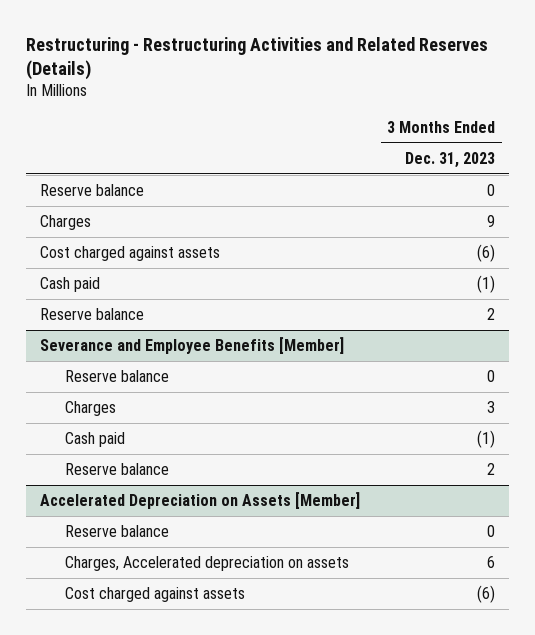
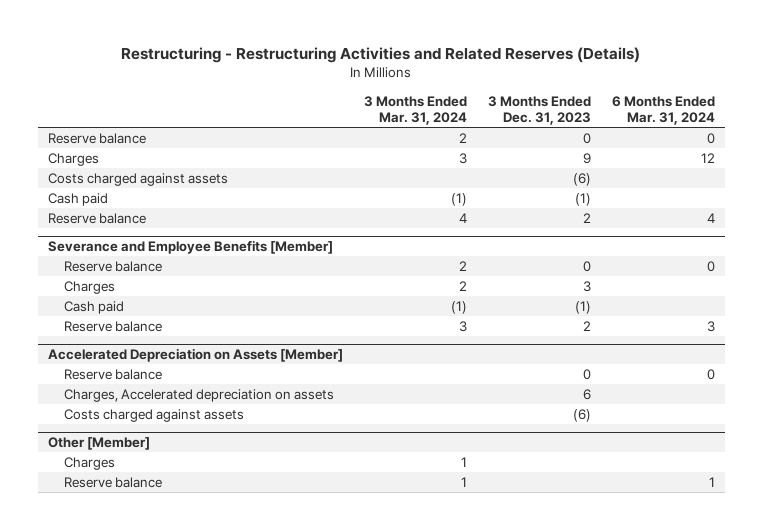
- | 3 Months Ended Dec. 31, 2023
+ | 3 Months Ended Mar. 31, 2024 | 3 Months Ended Dec. 31, 2023 | 6 Months Ended Mar. 31, 2024
- Cost charged against assets | (6)
+ Costs charged against assets | | (6) |
@ Accelerated Depreciation on Assets [Member]
- Cost charged against assets | (6)
+ Costs charged against assets | | (6) |
+ Other [Member]
+ Charges | 1 | |
+ Reserve balance | 1 | | 1

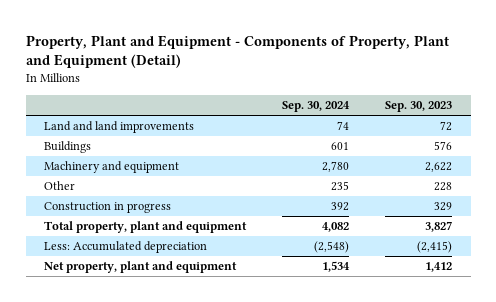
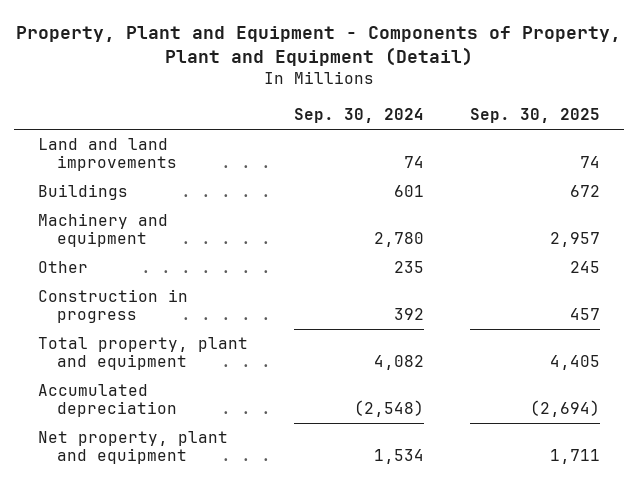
- | Sep. 30, 2024 | Sep. 30, 2023
+ | Sep. 30, 2024 | Sep. 30, 2025
- Less: Accumulated depreciation | (2,548) | (2,415)
+ Accumulated depreciation | (2,548) | (2,694)

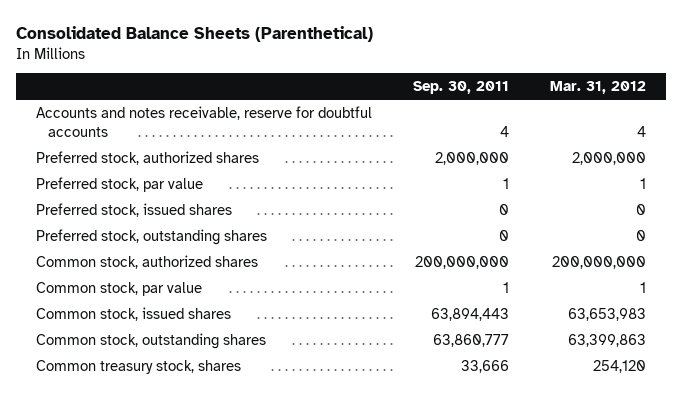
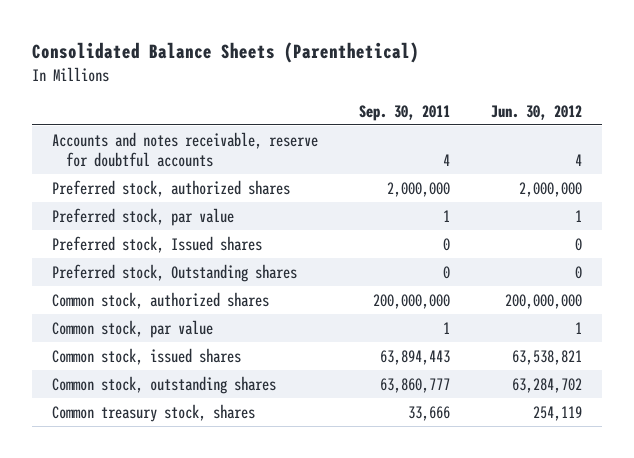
- | Sep. 30, 2011 | Mar. 31, 2012
+ | Sep. 30, 2011 | Jun. 30, 2012
- Preferred stock, issued shares | 0 | 0
- Preferred stock, outstanding shares | 0 | 0
+ Preferred stock, Issued shares | 0 | 0
+ Preferred stock, Outstanding shares | 0 | 0

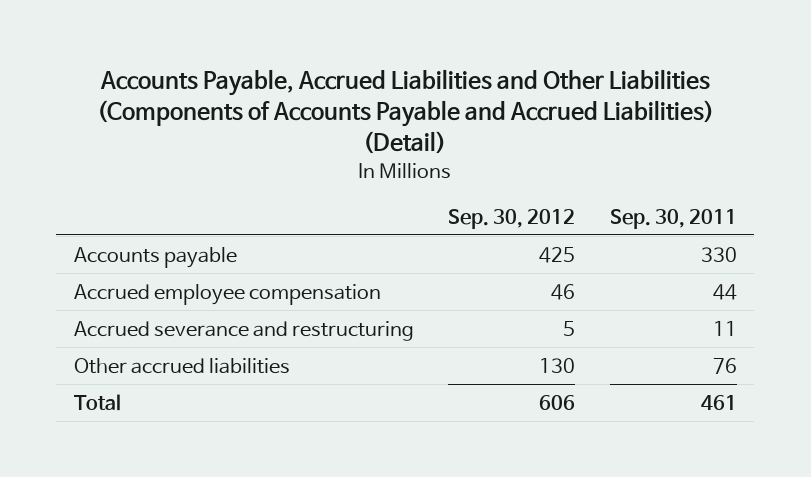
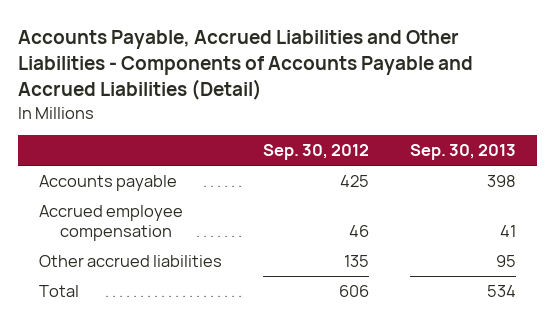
- Accounts Payable, Accrued Liabilities and Other Liabilities (Components of Accounts Payable and Accrued Liabilities) (Detail)
+ Accounts Payable, Accrued Liabilities and Other Liabilities - Components of Accounts Payable and Accrued Liabilities (Detail)
- | Sep. 30, 2012 | Sep. 30, 2011
+ | Sep. 30, 2012 | Sep. 30, 2013
- Accrued severance and restructuring | 5 | 11
- Other accrued liabilities | 130 | 76
+ Other accrued liabilities | 135 | 95

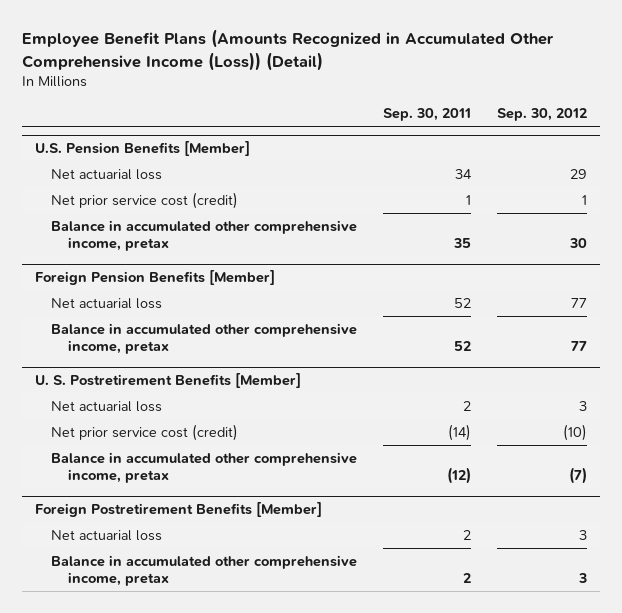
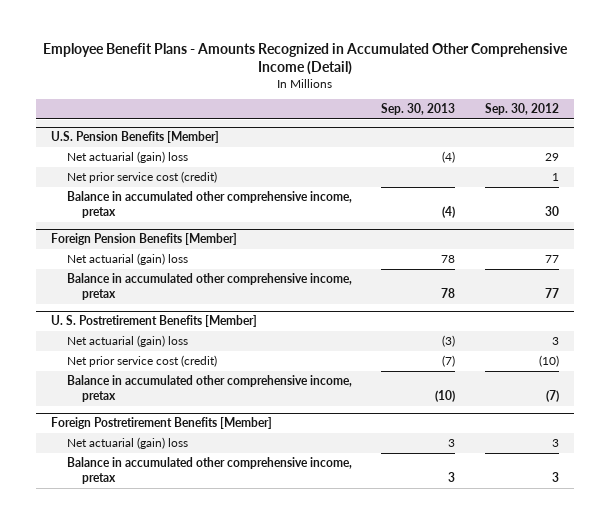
- Employee Benefit Plans (Amounts Recognized in Accumulated Other Comprehensive Income (Loss)) (Detail)
+ Employee Benefit Plans - Amounts Recognized in Accumulated Other Comprehensive Income (Detail)
- | Sep. 30, 2011 | Sep. 30, 2012
+ | Sep. 30, 2013 | Sep. 30, 2012
@ U.S. Pension Benefits [Member]
- Net actuarial loss | 34 | 29
+ Net actuarial (gain) loss | (4) | 29
@ Foreign Pension Benefits [Member]
- Net actuarial loss | 52 | 77
+ Net actuarial (gain) loss | 78 | 77
@ U. S. Postretirement Benefits [Member]
- Net actuarial loss | 2 | 3
+ Net actuarial (gain) loss | (3) | 3
@ Foreign Postretirement Benefits [Member]
- Net actuarial loss | 2 | 3
+ Net actuarial (gain) loss | 3 | 3

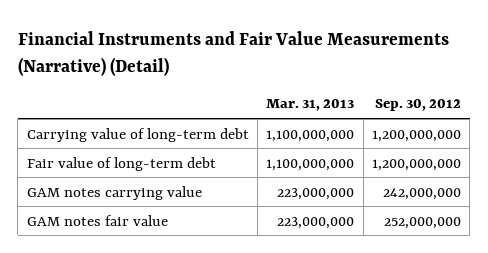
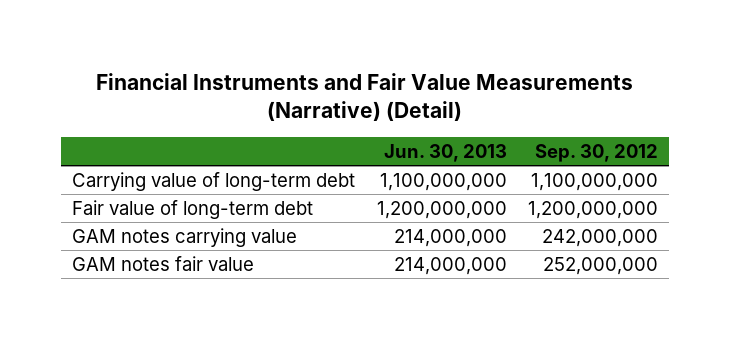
- | Mar. 31, 2013 | Sep. 30, 2012
+ | Jun. 30, 2013 | Sep. 30, 2012
- Carrying value of long-term debt | 1,100,000,000 | 1,200,000,000
+ Carrying value of long-term debt | 1,100,000,000 | 1,100,000,000

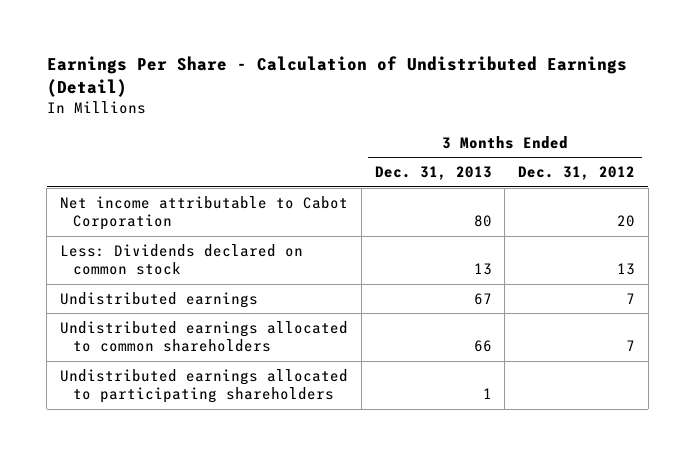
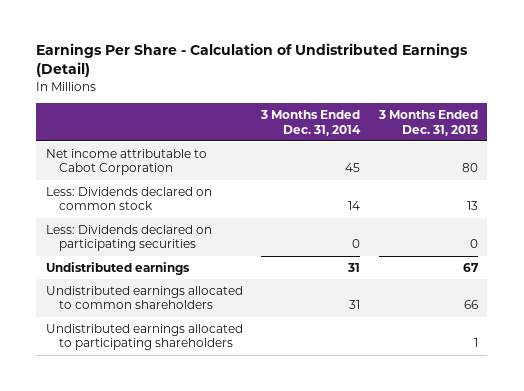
- | 3 Months Ended Dec. 31, 2013 | 3 Months Ended Dec. 31, 2012
+ | 3 Months Ended Dec. 31, 2014 | 3 Months Ended Dec. 31, 2013
+ Less: Dividends declared on participating securities | 0 | 0

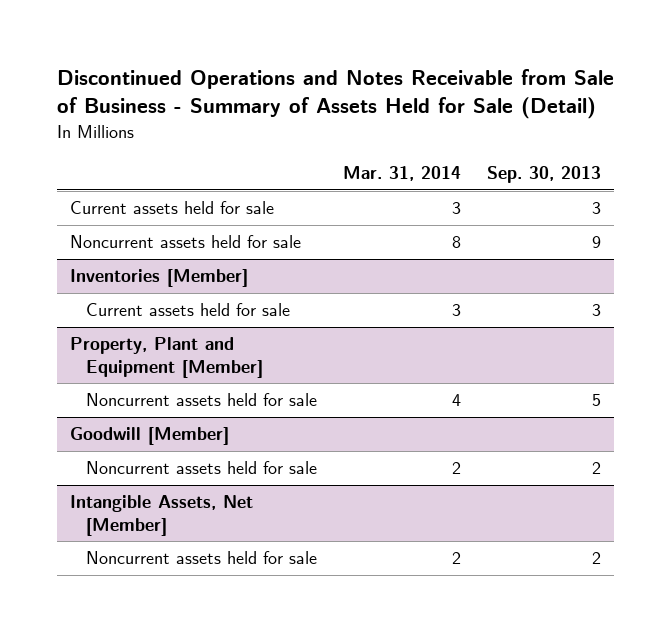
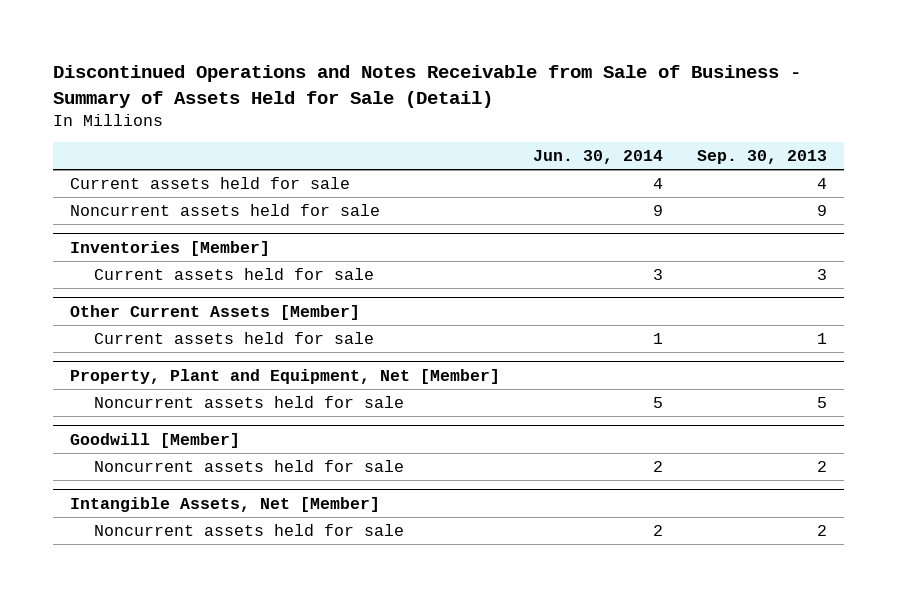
- | Mar. 31, 2014 | Sep. 30, 2013
+ | Jun. 30, 2014 | Sep. 30, 2013
- Current assets held for sale | 3 | 3
+ Current assets held for sale | 4 | 4
- Property, Plant and Equipment [Member]
+ Other Current Assets [Member]
+ Current assets held for sale | 1 | 1
+ Property, Plant and Equipment, Net [Member]

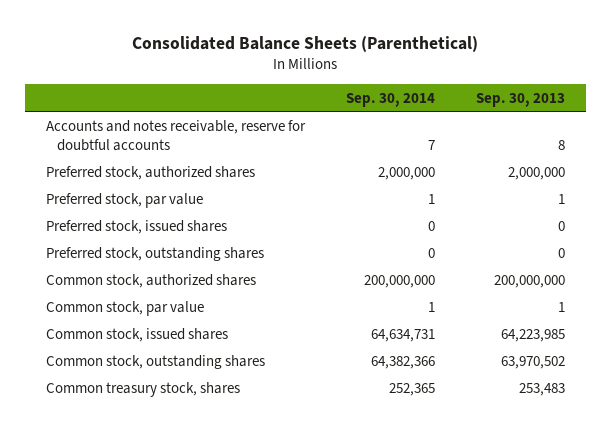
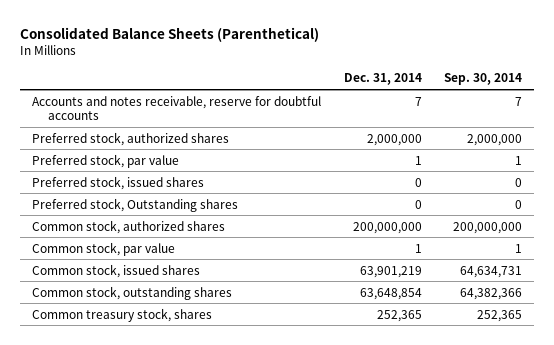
- | Sep. 30, 2014 | Sep. 30, 2013
+ | Dec. 31, 2014 | Sep. 30, 2014
- Preferred stock, outstanding shares | 0 | 0
+ Preferred stock, Outstanding shares | 0 | 0

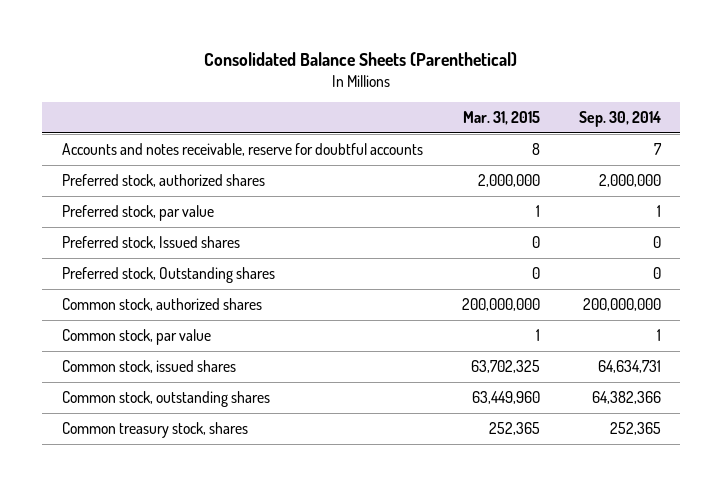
- | Dec. 31, 2014 | Sep. 30, 2014
+ | Mar. 31, 2015 | Sep. 30, 2014
- Preferred stock, issued shares | 0 | 0
+ Preferred stock, Issued shares | 0 | 0

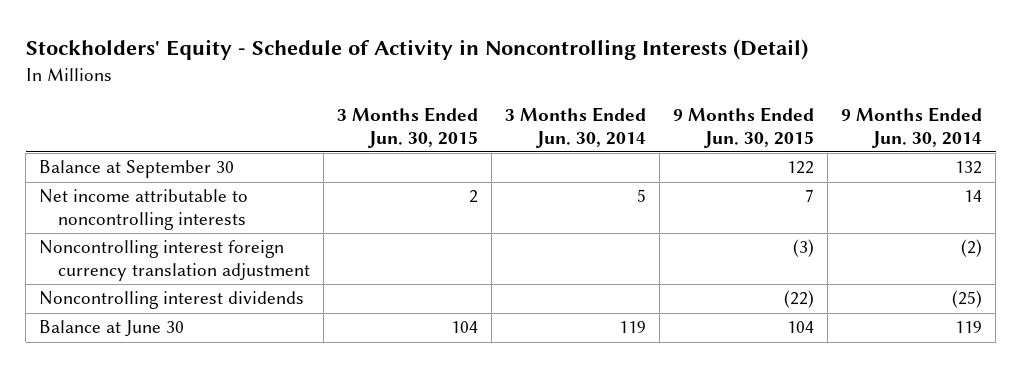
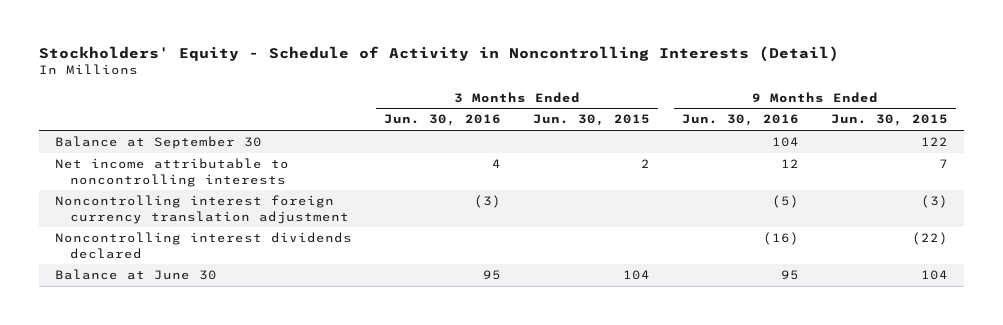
- | 3 Months Ended Jun. 30, 2015 | 3 Months Ended Jun. 30, 2014 | 9 Months Ended Jun. 30, 2015 | 9 Months Ended Jun. 30, 2014
+ | 3 Months Ended Jun. 30, 2016 | 3 Months Ended Jun. 30, 2015 | 9 Months Ended Jun. 30, 2016 | 9 Months Ended Jun. 30, 2015
- Noncontrolling interest dividends | | | (22) | (25)
+ Noncontrolling interest dividends declared | | | (16) | (22)

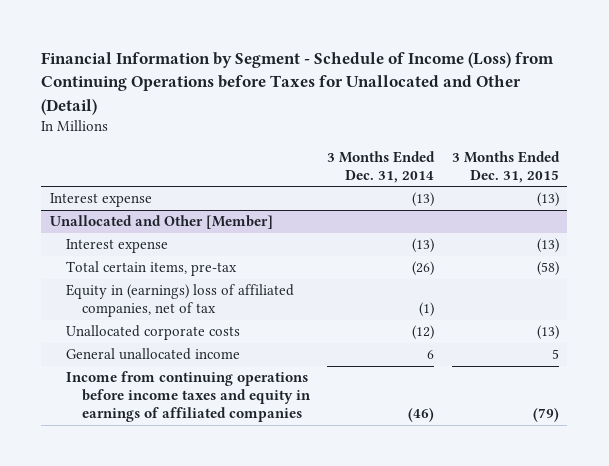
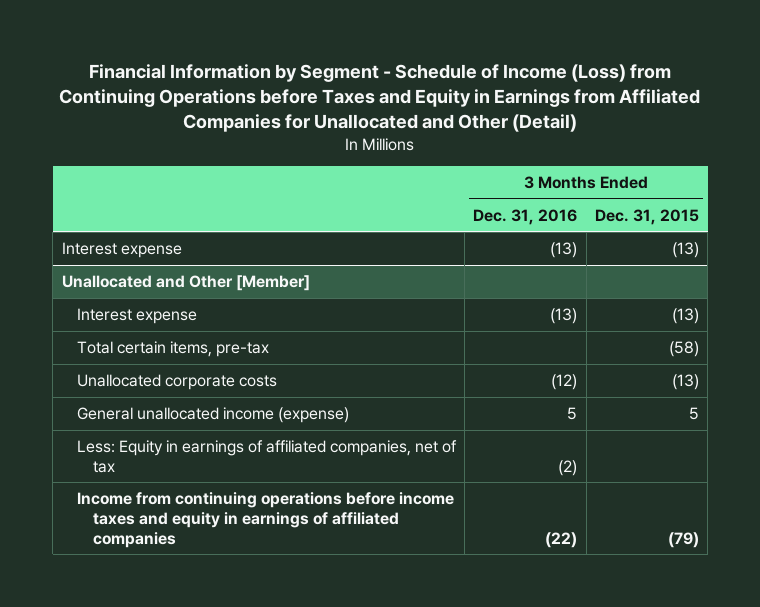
- Financial Information by Segment - Schedule of Income (Loss) from Continuing Operations before Taxes for Unallocated and Other (Detail)
+ Financial Information by Segment - Schedule of Income (Loss) from Continuing Operations before Taxes and Equity in Earnings from Affiliated Companies for Unallocated and Other (Detail)
- | 3 Months Ended Dec. 31, 2014 | 3 Months Ended Dec. 31, 2015
+ | 3 Months Ended Dec. 31, 2016 | 3 Months Ended Dec. 31, 2015
@ Unallocated and Other [Member]
- Equity in (earnings) loss of affiliated companies, net of tax | (1) |
- General unallocated income | 6 | 5
+ General unallocated income (expense) | 5 | 5
+ Less: Equity in earnings of affiliated companies, net of tax | (2) |

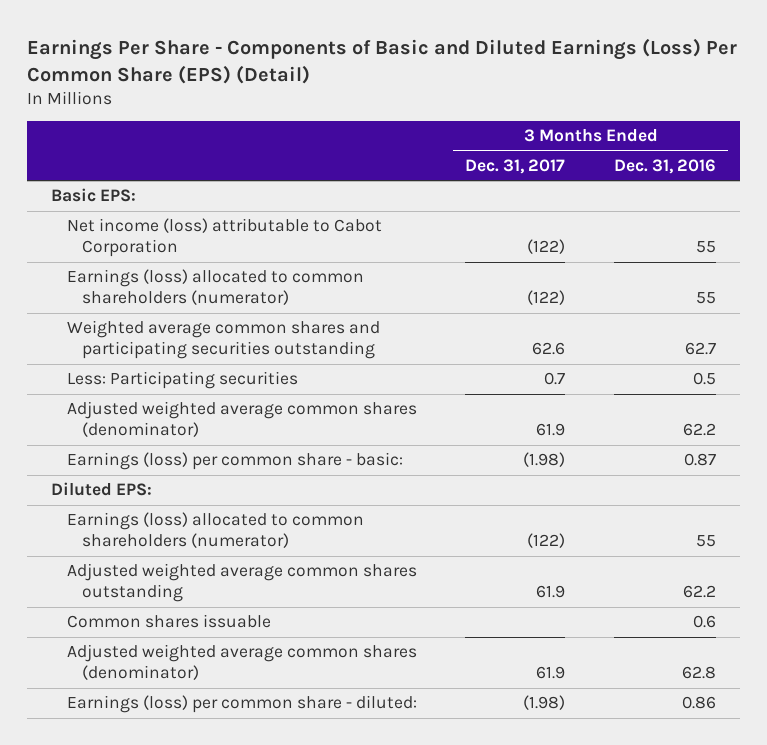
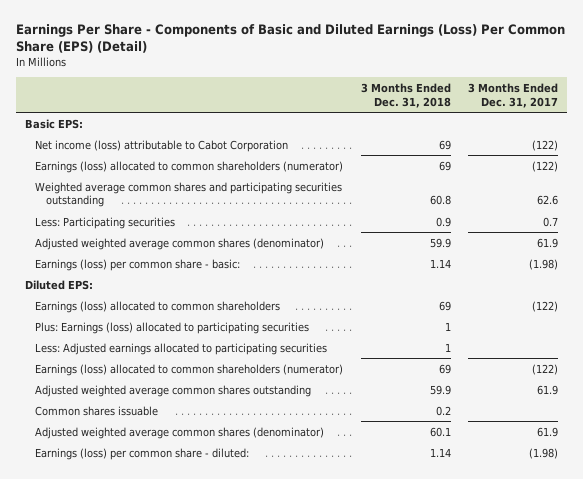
- | 3 Months Ended Dec. 31, 2017 | 3 Months Ended Dec. 31, 2016
+ | 3 Months Ended Dec. 31, 2018 | 3 Months Ended Dec. 31, 2017
+ Earnings (loss) allocated to common shareholders | 69 | (122)
+ Plus: Earnings (loss) allocated to participating securities | 1 |
+ Less: Adjusted earnings allocated to participating securities | 1 |

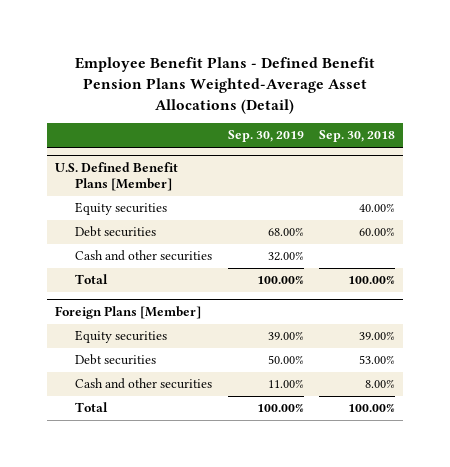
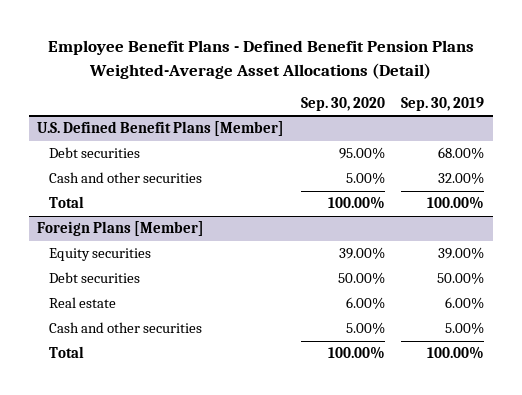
- | Sep. 30, 2019 | Sep. 30, 2018
+ | Sep. 30, 2020 | Sep. 30, 2019
@ U.S. Defined Benefit Plans [Member]
- Equity securities | | 40.00%
@ Foreign Plans [Member]
- Cash and other securities | 11.00% | 8.00%
+ Real estate | 6.00% | 6.00%
+ Cash and other securities | 5.00% | 5.00%

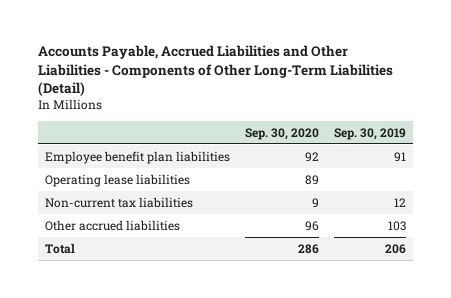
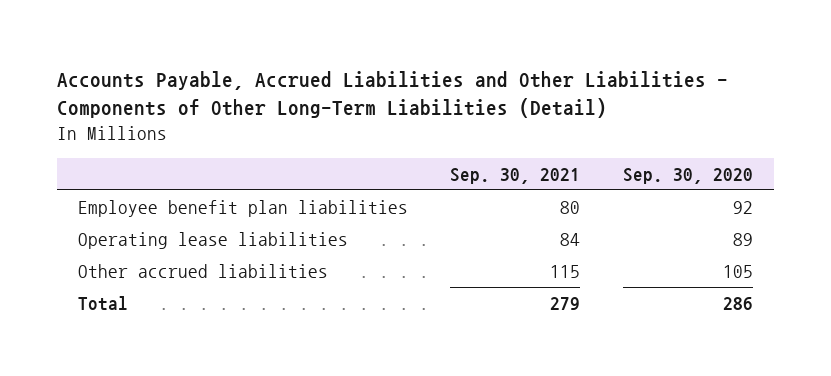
- | Sep. 30, 2020 | Sep. 30, 2019
+ | Sep. 30, 2021 | Sep. 30, 2020
- Non-current tax liabilities | 9 | 12
- Other accrued liabilities | 96 | 103
+ Other accrued liabilities | 115 | 105

